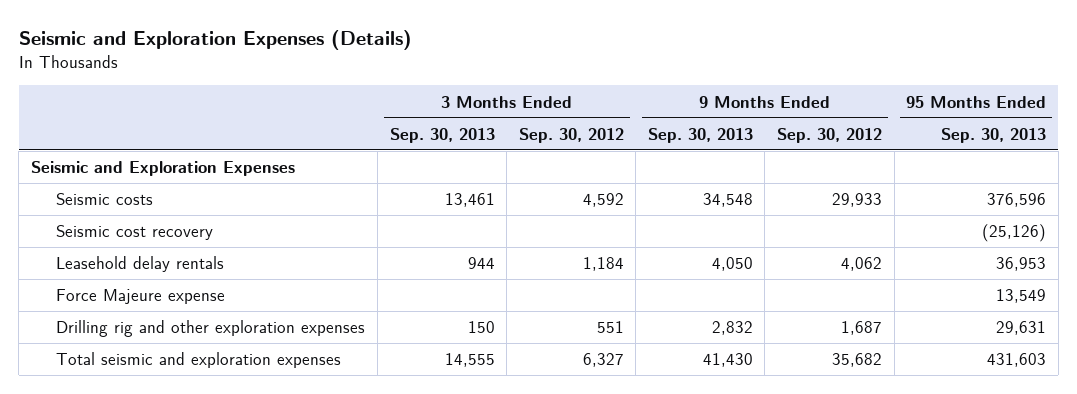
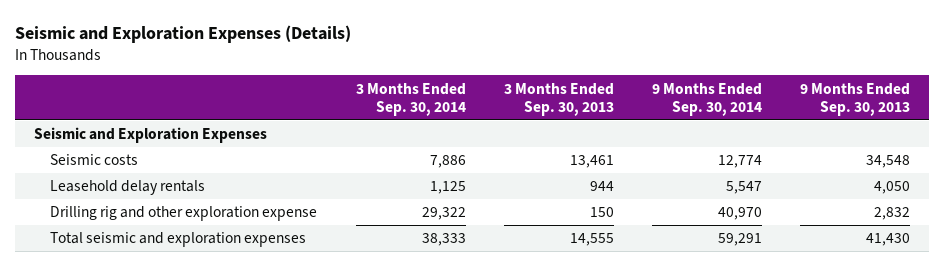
- | 3 Months Ended Sep. 30, 2013 | 3 Months Ended Sep. 30, 2012 | 9 Months Ended Sep. 30, 2013 | 9 Months Ended Sep. 30, 2012 | 95 Months Ended Sep. 30, 2013
+ | 3 Months Ended Sep. 30, 2014 | 3 Months Ended Sep. 30, 2013 | 9 Months Ended Sep. 30, 2014 | 9 Months Ended Sep. 30, 2013
- Seismic cost recovery | | | | | (25,126)
- Force Majeure expense | | | | | 13,549
- Drilling rig and other exploration expenses | 150 | 551 | 2,832 | 1,687 | 29,631
+ Drilling rig and other exploration expense | 29,322 | 150 | 40,970 | 2,832

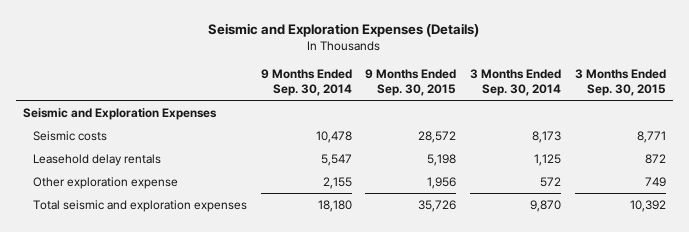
- | 3 Months Ended Sep. 30, 2014 | 3 Months Ended Sep. 30, 2013 | 9 Months Ended Sep. 30, 2014 | 9 Months Ended Sep. 30, 2013
+ | 9 Months Ended Sep. 30, 2014 | 9 Months Ended Sep. 30, 2015 | 3 Months Ended Sep. 30, 2014 | 3 Months Ended Sep. 30, 2015
- Seismic costs | 7,886 | 13,461 | 12,774 | 34,548
+ Seismic costs | 10,478 | 28,572 | 8,173 | 8,771
- Drilling rig and other exploration expense | 29,322 | 150 | 40,970 | 2,832
- Total seismic and exploration expenses | 38,333 | 14,555 | 59,291 | 41,430
+ Other exploration expense | 2,155 | 1,956 | 572 | 749
+ Total seismic and exploration expenses | 18,180 | 35,726 | 9,870 | 10,392

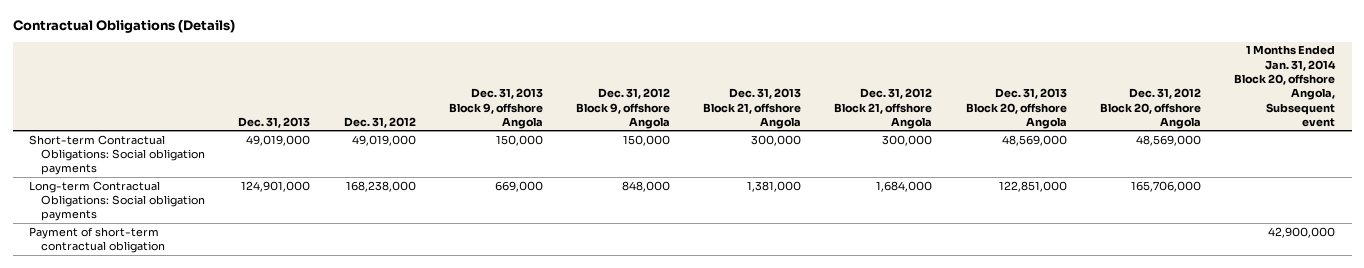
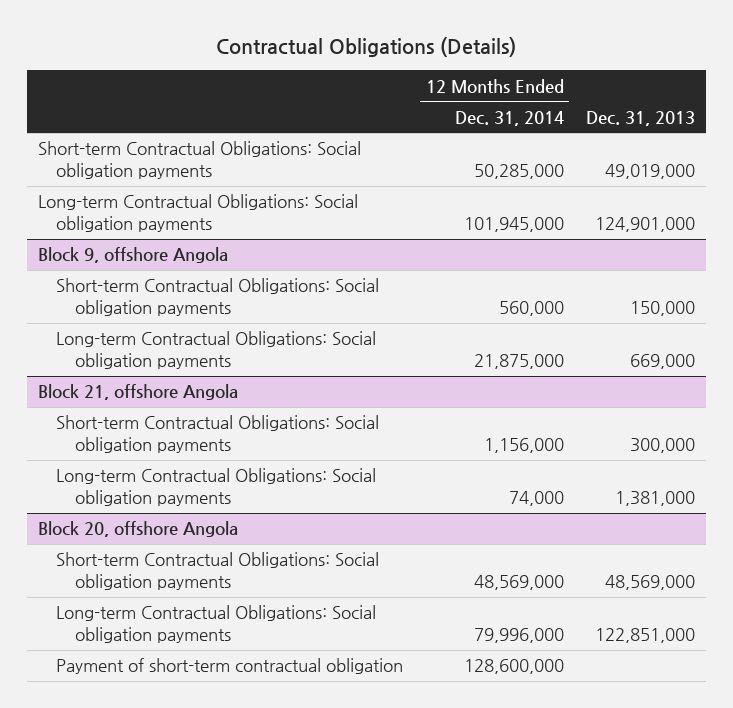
- | Dec. 31, 2013 | Dec. 31, 2012 | Dec. 31, 2013 Block 9, offshore Angola | Dec. 31, 2012 Block 9, offshore Angola | Dec. 31, 2013 Block 21, offshore Angola | Dec. 31, 2012 Block 21, offshore Angola | Dec. 31, 2013 Block 20, offshore Angola | Dec. 31, 2012 Block 20, offshore Angola | 1 Months Ended Jan. 31, 2014 Block 20, offshore Angola, Subsequent event
+ | 12 Months Ended Dec. 31, 2014 | Dec. 31, 2013
+ Block 9, offshore Angola
+ Short-term Contractual Obligations: Social obligation payments | 560,000 | 150,000
+ Long-term Contractual Obligations: Social obligation payments | 21,875,000 | 669,000
+ Block 21, offshore Angola
+ Short-term Contractual Obligations: Social obligation payments | 1,156,000 | 300,000
+ Long-term Contractual Obligations: Social obligation payments | 74,000 | 1,381,000
+ Block 20, offshore Angola
+ Short-term Contractual Obligations: Social obligation payments | 48,569,000 | 48,569,000
+ Long-term Contractual Obligations: Social obligation payments | 79,996,000 | 122,851,000

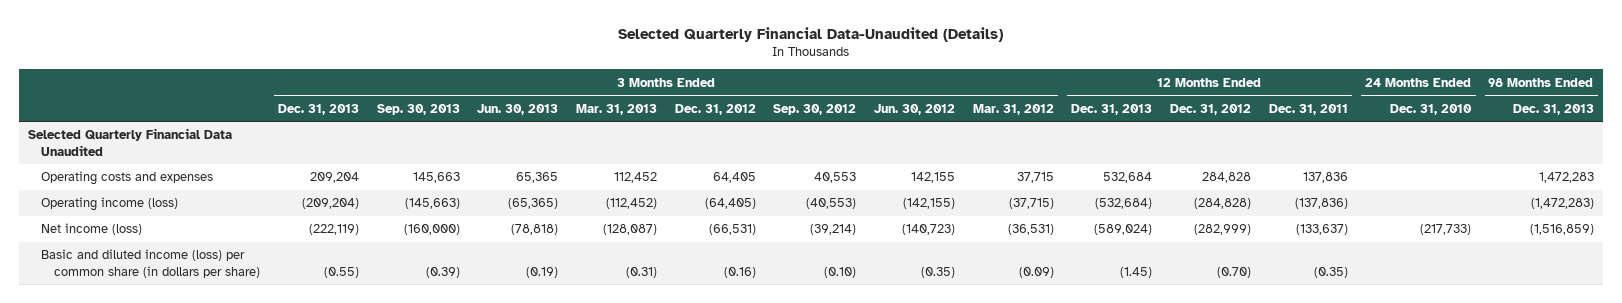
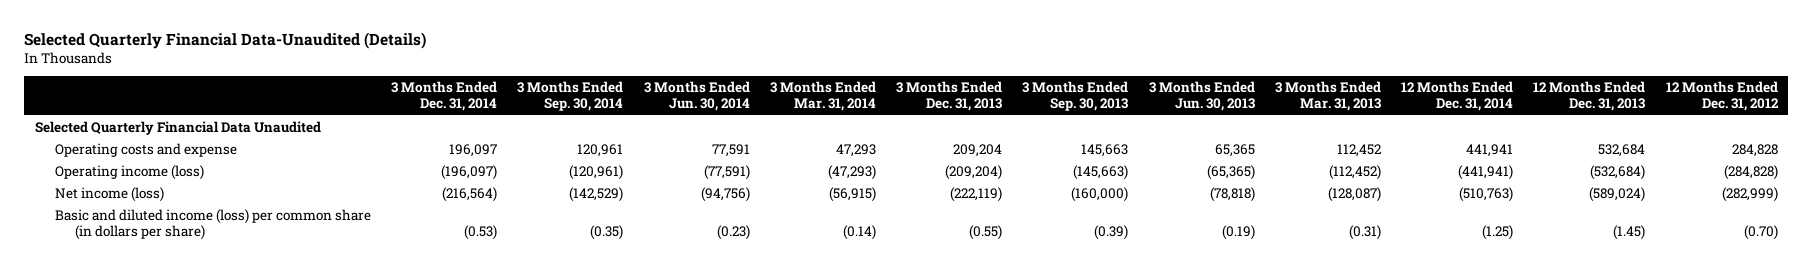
- | 3 Months Ended Dec. 31, 2013 | 3 Months Ended Sep. 30, 2013 | 3 Months Ended Jun. 30, 2013 | 3 Months Ended Mar. 31, 2013 | 3 Months Ended Dec. 31, 2012 | 3 Months Ended Sep. 30, 2012 | 3 Months Ended Jun. 30, 2012 | 3 Months Ended Mar. 31, 2012 | 12 Months Ended Dec. 31, 2013 | 12 Months Ended Dec. 31, 2012 | 12 Months Ended Dec. 31, 2011 | 24 Months Ended Dec. 31, 2010 | 98 Months Ended Dec. 31, 2013
+ | 3 Months Ended Dec. 31, 2014 | 3 Months Ended Sep. 30, 2014 | 3 Months Ended Jun. 30, 2014 | 3 Months Ended Mar. 31, 2014 | 3 Months Ended Dec. 31, 2013 | 3 Months Ended Sep. 30, 2013 | 3 Months Ended Jun. 30, 2013 | 3 Months Ended Mar. 31, 2013 | 12 Months Ended Dec. 31, 2014 | 12 Months Ended Dec. 31, 2013 | 12 Months Ended Dec. 31, 2012
- Operating costs and expenses | 209,204 | 145,663 | 65,365 | 112,452 | 64,405 | 40,553 | 142,155 | 37,715 | 532,684 | 284,828 | 137,836 | | 1,472,283
+ Operating costs and expense | 196,097 | 120,961 | 77,591 | 47,293 | 209,204 | 145,663 | 65,365 | 112,452 | 441,941 | 532,684 | 284,828

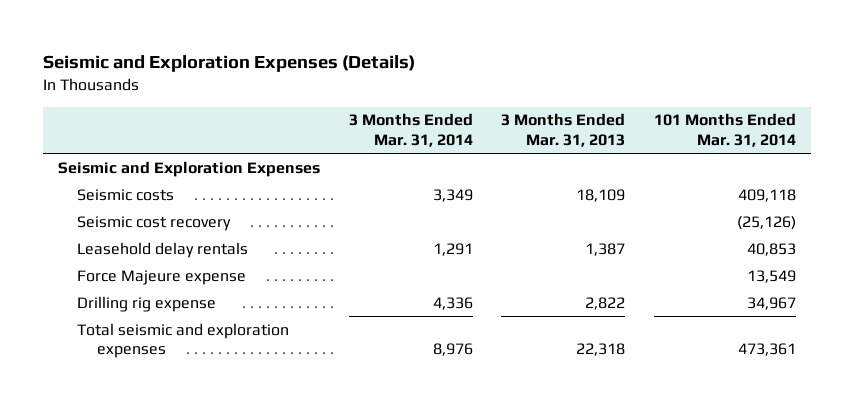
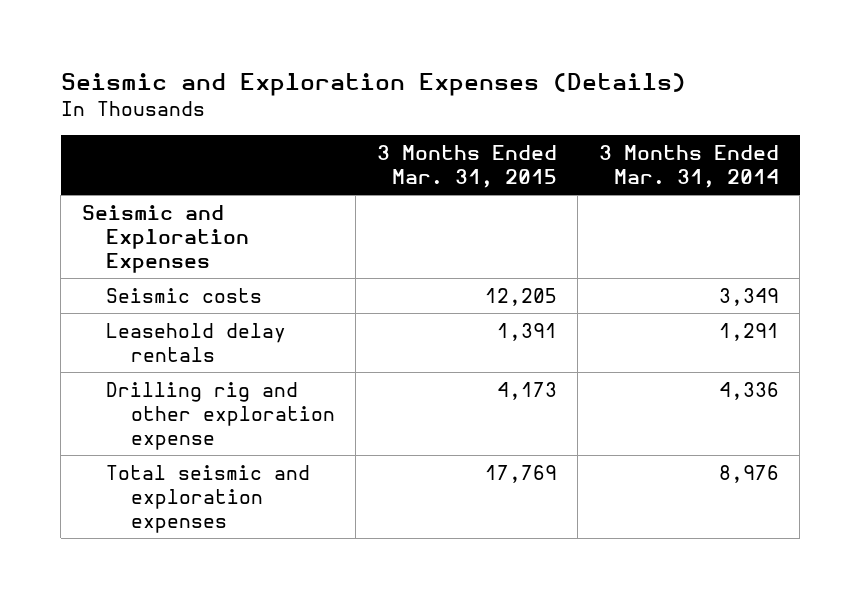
- | 3 Months Ended Mar. 31, 2014 | 3 Months Ended Mar. 31, 2013 | 101 Months Ended Mar. 31, 2014
+ | 3 Months Ended Mar. 31, 2015 | 3 Months Ended Mar. 31, 2014
- Seismic cost recovery | | | (25,126)
- Force Majeure expense | | | 13,549
- Drilling rig expense | 4,336 | 2,822 | 34,967
+ Drilling rig and other exploration expense | 4,173 | 4,336

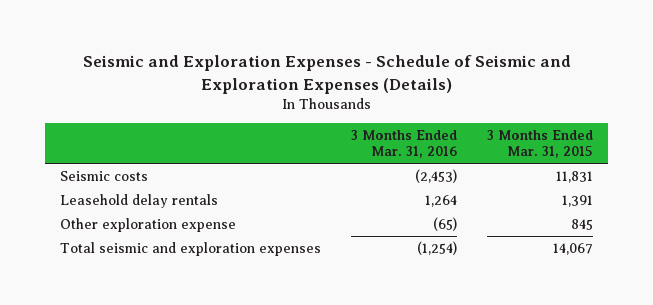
- Seismic and Exploration Expenses (Details)
+ Seismic and Exploration Expenses - Schedule of Seismic and Exploration Expenses (Details)
- | 3 Months Ended Mar. 31, 2015 | 3 Months Ended Mar. 31, 2014
+ | 3 Months Ended Mar. 31, 2016 | 3 Months Ended Mar. 31, 2015
- Seismic and Exploration Expenses
- Seismic costs | 12,205 | 3,349
+ Seismic costs | (2,453) | 11,831
- Drilling rig and other exploration expense | 4,173 | 4,336
- Total seismic and exploration expenses | 17,769 | 8,976
+ Other exploration expense | (65) | 845
+ Total seismic and exploration expenses | (1,254) | 14,067

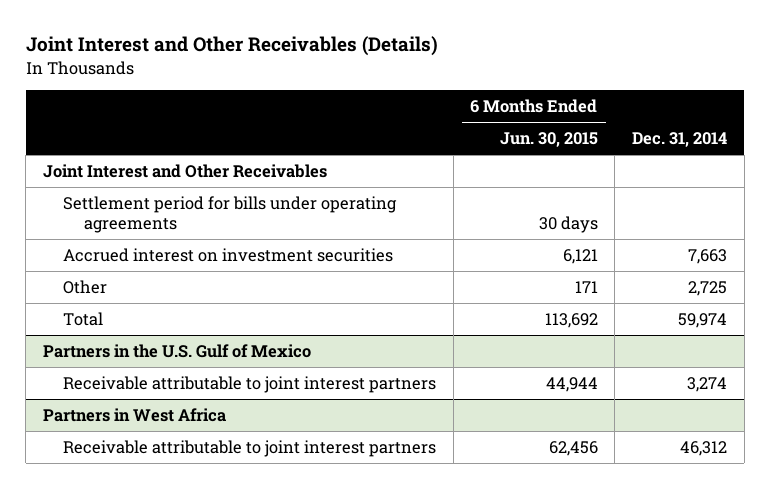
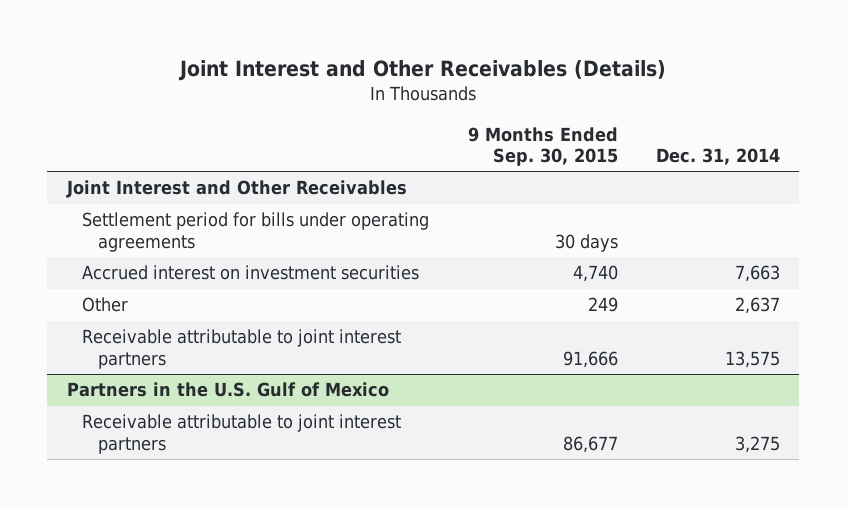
- | 6 Months Ended Jun. 30, 2015 | Dec. 31, 2014
+ | 9 Months Ended Sep. 30, 2015 | Dec. 31, 2014
- Other | 171 | 2,725
- Total | 113,692 | 59,974
+ Other | 249 | 2,637
+ Receivable attributable to joint interest partners | 91,666 | 13,575
@ Partners in the U.S. Gulf of Mexico
- Receivable attributable to joint interest partners | 44,944 | 3,274
- Partners in West Africa
- Receivable attributable to joint interest partners | 62,456 | 46,312
@ Partners in the U.S. Gulf of Mexico
+ Receivable attributable to joint interest partners | 86,677 | 3,275

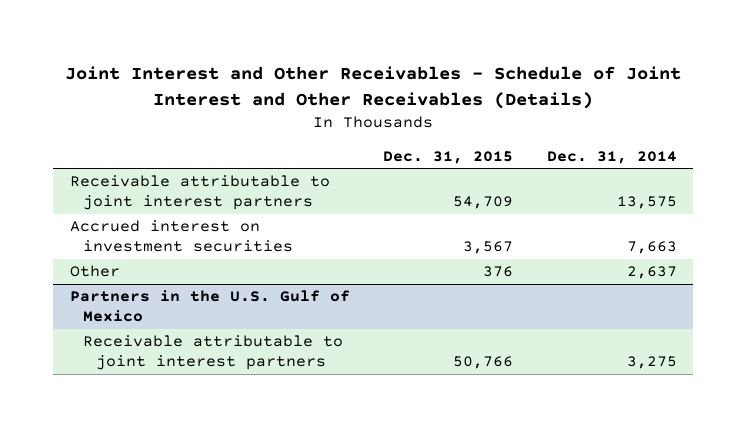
- Joint Interest and Other Receivables (Details)
+ Joint Interest and Other Receivables - Schedule of Joint Interest and Other Receivables (Details)
- | 9 Months Ended Sep. 30, 2015 | Dec. 31, 2014
+ | Dec. 31, 2015 | Dec. 31, 2014
- Joint Interest and Other Receivables
- Settlement period for bills under operating agreements | 30 days |
moved up: Receivable attributable to joint interest partners | 54,709 | 13,575

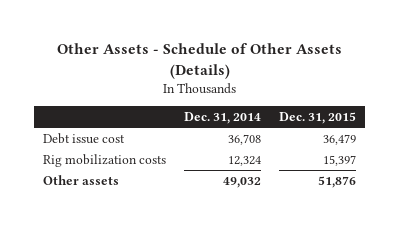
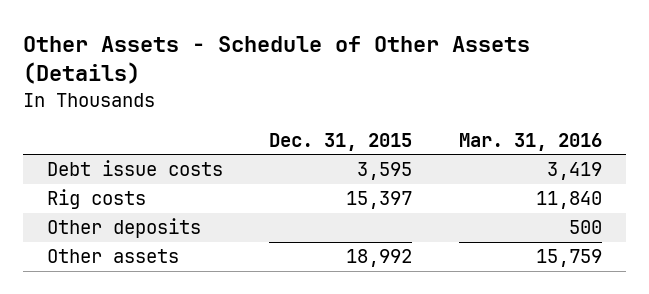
- | Dec. 31, 2014 | Dec. 31, 2015
+ | Dec. 31, 2015 | Mar. 31, 2016
- Debt issue cost | 36,708 | 36,479
- Rig mobilization costs | 12,324 | 15,397
- Other assets | 49,032 | 51,876
+ Debt issue costs | 3,595 | 3,419
+ Rig costs | 15,397 | 11,840
+ Other deposits | | 500
+ Other assets | 18,992 | 15,759

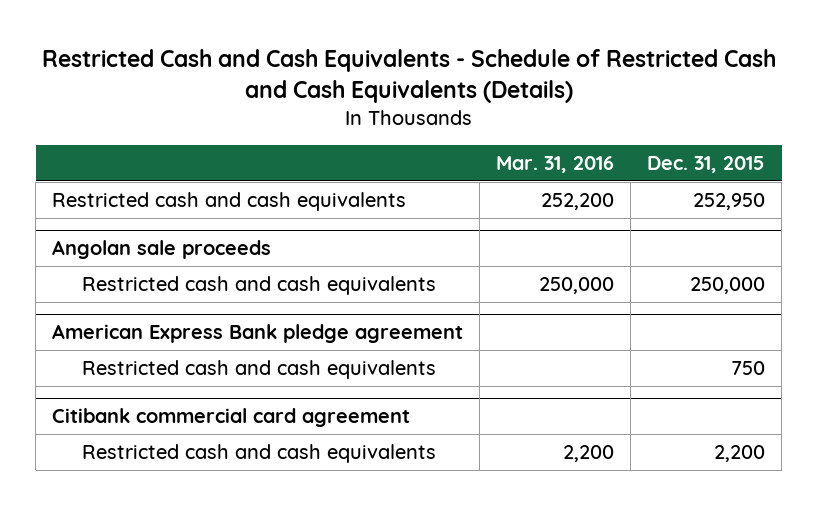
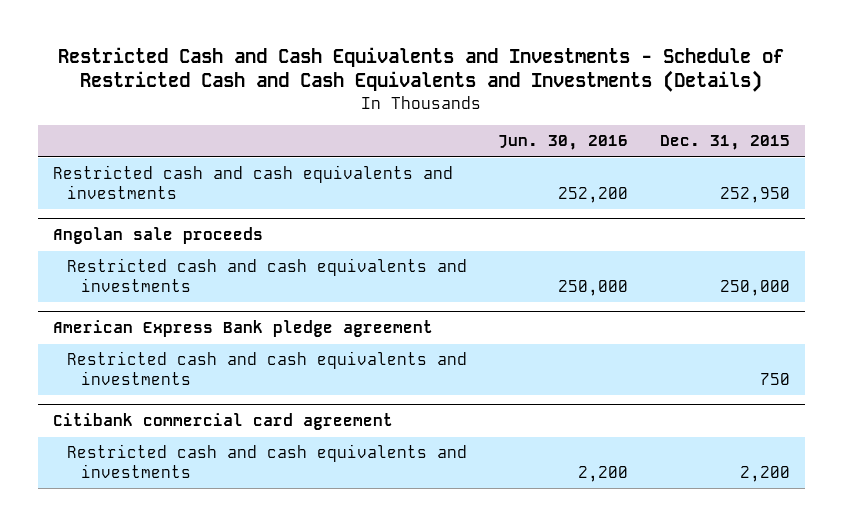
- Restricted Cash and Cash Equivalents - Schedule of Restricted Cash and Cash Equivalents (Details)
+ Restricted Cash and Cash Equivalents and Investments - Schedule of Restricted Cash and Cash Equivalents and Investments (Details)
- | Mar. 31, 2016 | Dec. 31, 2015
+ | Jun. 30, 2016 | Dec. 31, 2015
- Restricted cash and cash equivalents | 252,200 | 252,950
+ Restricted cash and cash equivalents and investments | 252,200 | 252,950
@ Angolan sale proceeds
- Restricted cash and cash equivalents | 250,000 | 250,000
+ Restricted cash and cash equivalents and investments | 250,000 | 250,000
@ American Express Bank pledge agreement
- Restricted cash and cash equivalents | | 750
+ Restricted cash and cash equivalents and investments | | 750
@ Citibank commercial card agreement
- Restricted cash and cash equivalents | 2,200 | 2,200
+ Restricted cash and cash equivalents and investments | 2,200 | 2,200

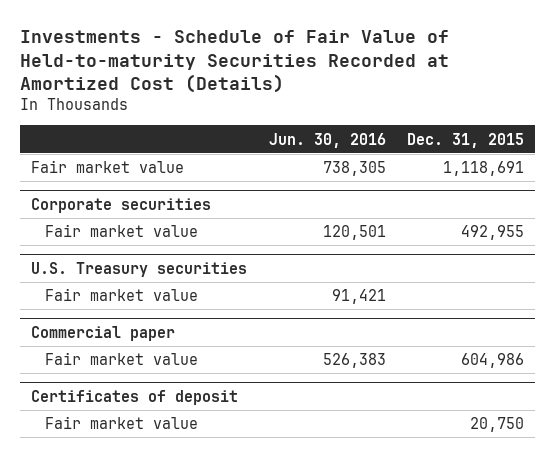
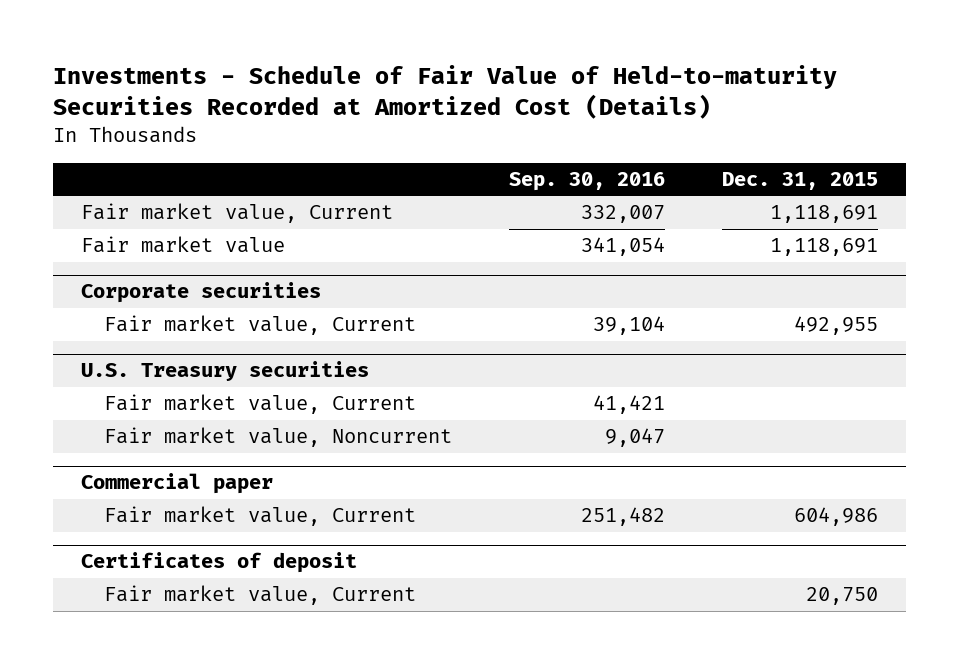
- | Jun. 30, 2016 | Dec. 31, 2015
+ | Sep. 30, 2016 | Dec. 31, 2015
+ Fair market value, Current | 332,007 | 1,118,691
@ Corporate securities
- Fair market value | 120,501 | 492,955
+ Fair market value, Current | 39,104 | 492,955
@ U.S. Treasury securities
- Fair market value | 91,421 |
+ Fair market value, Current | 41,421 |
+ Fair market value, Noncurrent | 9,047 |
@ Commercial paper
- Fair market value | 526,383 | 604,986
+ Fair market value, Current | 251,482 | 604,986
@ Certificates of deposit
- Fair market value | | 20,750
+ Fair market value, Current | | 20,750

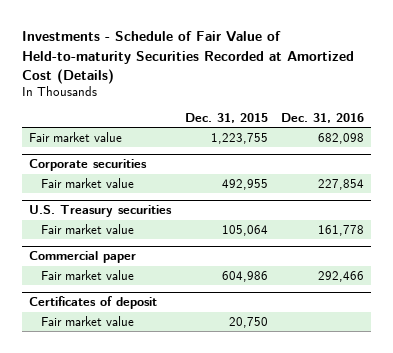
- | Sep. 30, 2016 | Dec. 31, 2015
+ | Dec. 31, 2015 | Dec. 31, 2016
- Fair market value, Current | 332,007 | 1,118,691
- Fair market value | 341,054 | 1,118,691
+ Fair market value | 1,223,755 | 682,098
@ Corporate securities
- Fair market value, Current | 39,104 | 492,955
+ Fair market value | 492,955 | 227,854
@ U.S. Treasury securities
- Fair market value, Current | 41,421 |
- Fair market value, Noncurrent | 9,047 |
+ Fair market value | 105,064 | 161,778
@ Commercial paper
- Fair market value, Current | 251,482 | 604,986
+ Fair market value | 604,986 | 292,466
@ Certificates of deposit
- Fair market value, Current | | 20,750
+ Fair market value | 20,750 |

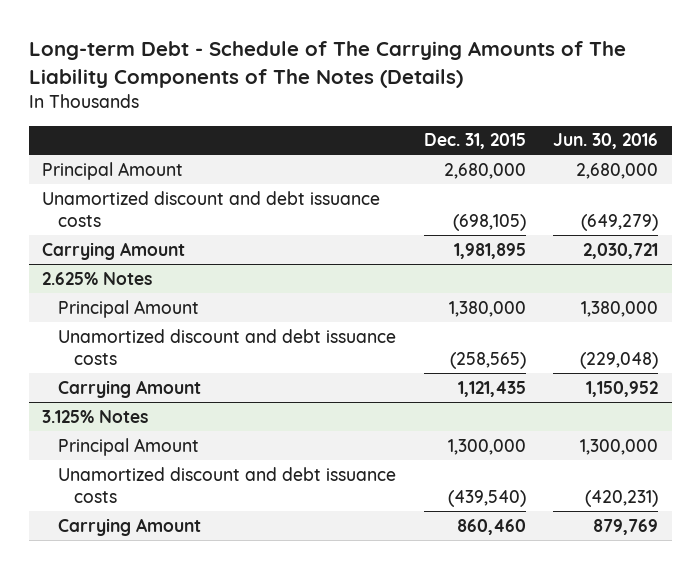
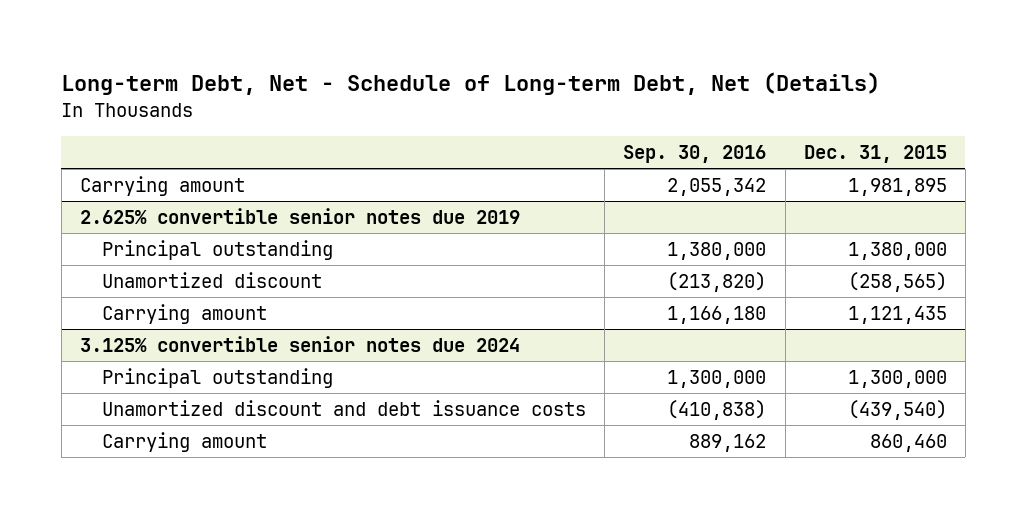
- Long-term Debt - Schedule of The Carrying Amounts of The Liability Components of The Notes (Details)
+ Long-term Debt, Net - Schedule of Long-term Debt, Net (Details)
- | Dec. 31, 2015 | Jun. 30, 2016
+ | Sep. 30, 2016 | Dec. 31, 2015
- Principal Amount | 2,680,000 | 2,680,000
- Unamortized discount and debt issuance costs | (698,105) | (649,279)
- Carrying Amount | 1,981,895 | 2,030,721
- 2.625% Notes
- Principal Amount | 1,380,000 | 1,380,000
- Unamortized discount and debt issuance costs | (258,565) | (229,048)
- Carrying Amount | 1,121,435 | 1,150,952
- 3.125% Notes
- Principal Amount | 1,300,000 | 1,300,000
+ Carrying amount | 2,055,342 | 1,981,895
+ 2.625% convertible senior notes due 2019
+ Principal outstanding | 1,380,000 | 1,380,000
+ Unamortized discount | (213,820) | (258,565)
+ Carrying amount | 1,166,180 | 1,121,435
+ 3.125% convertible senior notes due 2024
+ Principal outstanding | 1,300,000 | 1,300,000
- Carrying Amount | 860,460 | 879,769
+ Carrying amount | 889,162 | 860,460

